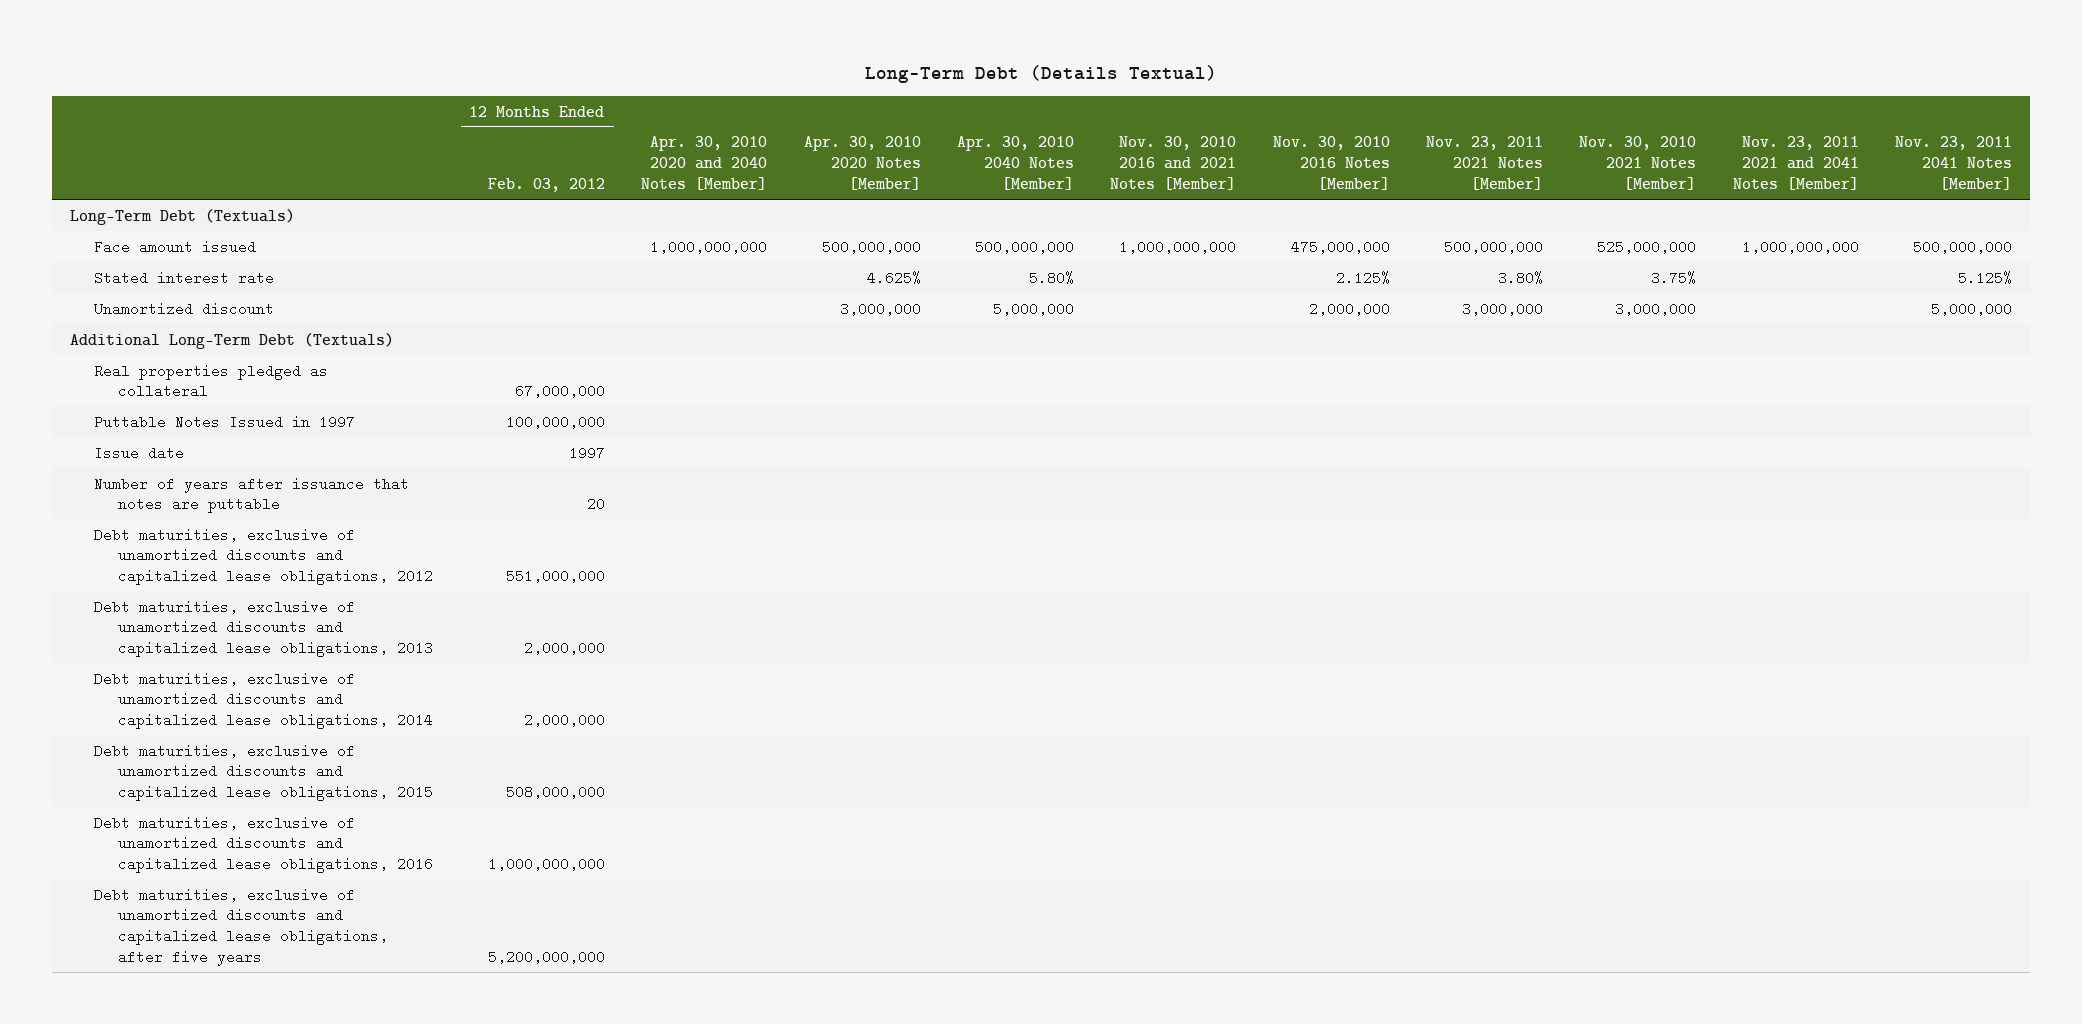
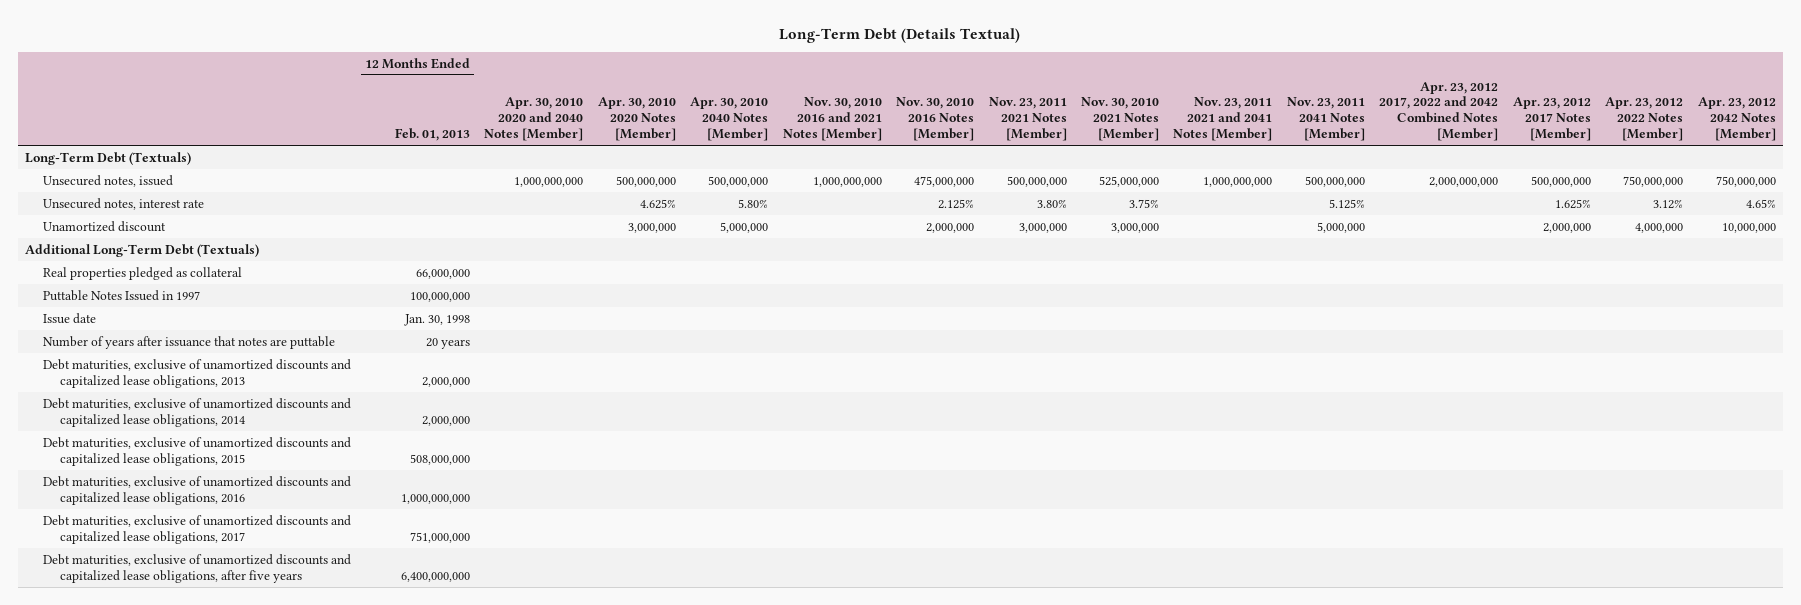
- | 12 Months Ended Feb. 03, 2012 | Apr. 30, 2010 2020 and 2040 Notes [Member] | Apr. 30, 2010 2020 Notes [Member] | Apr. 30, 2010 2040 Notes [Member] | Nov. 30, 2010 2016 and 2021 Notes [Member] | Nov. 30, 2010 2016 Notes [Member] | Nov. 23, 2011 2021 Notes [Member] | Nov. 30, 2010 2021 Notes [Member] | Nov. 23, 2011 2021 and 2041 Notes [Member] | Nov. 23, 2011 2041 Notes [Member]
+ | 12 Months Ended Feb. 01, 2013 | Apr. 30, 2010 2020 and 2040 Notes [Member] | Apr. 30, 2010 2020 Notes [Member] | Apr. 30, 2010 2040 Notes [Member] | Nov. 30, 2010 2016 and 2021 Notes [Member] | Nov. 30, 2010 2016 Notes [Member] | Nov. 23, 2011 2021 Notes [Member] | Nov. 30, 2010 2021 Notes [Member] | Nov. 23, 2011 2021 and 2041 Notes [Member] | Nov. 23, 2011 2041 Notes [Member] | Apr. 23, 2012 2017, 2022 and 2042 Combined Notes [Member] | Apr. 23, 2012 2017 Notes [Member] | Apr. 23, 2012 2022 Notes [Member] | Apr. 23, 2012 2042 Notes [Member]
- Face amount issued | | 1,000,000,000 | 500,000,000 | 500,000,000 | 1,000,000,000 | 475,000,000 | 500,000,000 | 525,000,000 | 1,000,000,000 | 500,000,000
- Stated interest rate | | | 4.625% | 5.80% | | 2.125% | 3.80% | 3.75% | | 5.125%
+ Unsecured notes, issued | | 1,000,000,000 | 500,000,000 | 500,000,000 | 1,000,000,000 | 475,000,000 | 500,000,000 | 525,000,000 | 1,000,000,000 | 500,000,000 | 2,000,000,000 | 500,000,000 | 750,000,000 | 750,000,000
+ Unsecured notes, interest rate | | | 4.625% | 5.80% | | 2.125% | 3.80% | 3.75% | | 5.125% | | 1.625% | 3.12% | 4.65%
- Debt maturities, exclusive of unamortized discounts and capitalized lease obligations, 2012 | 551,000,000 | | | | | | | | |
+ Debt maturities, exclusive of unamortized discounts and capitalized lease obligations, 2017 | 751,000,000 | | | | | | | | | | | | |

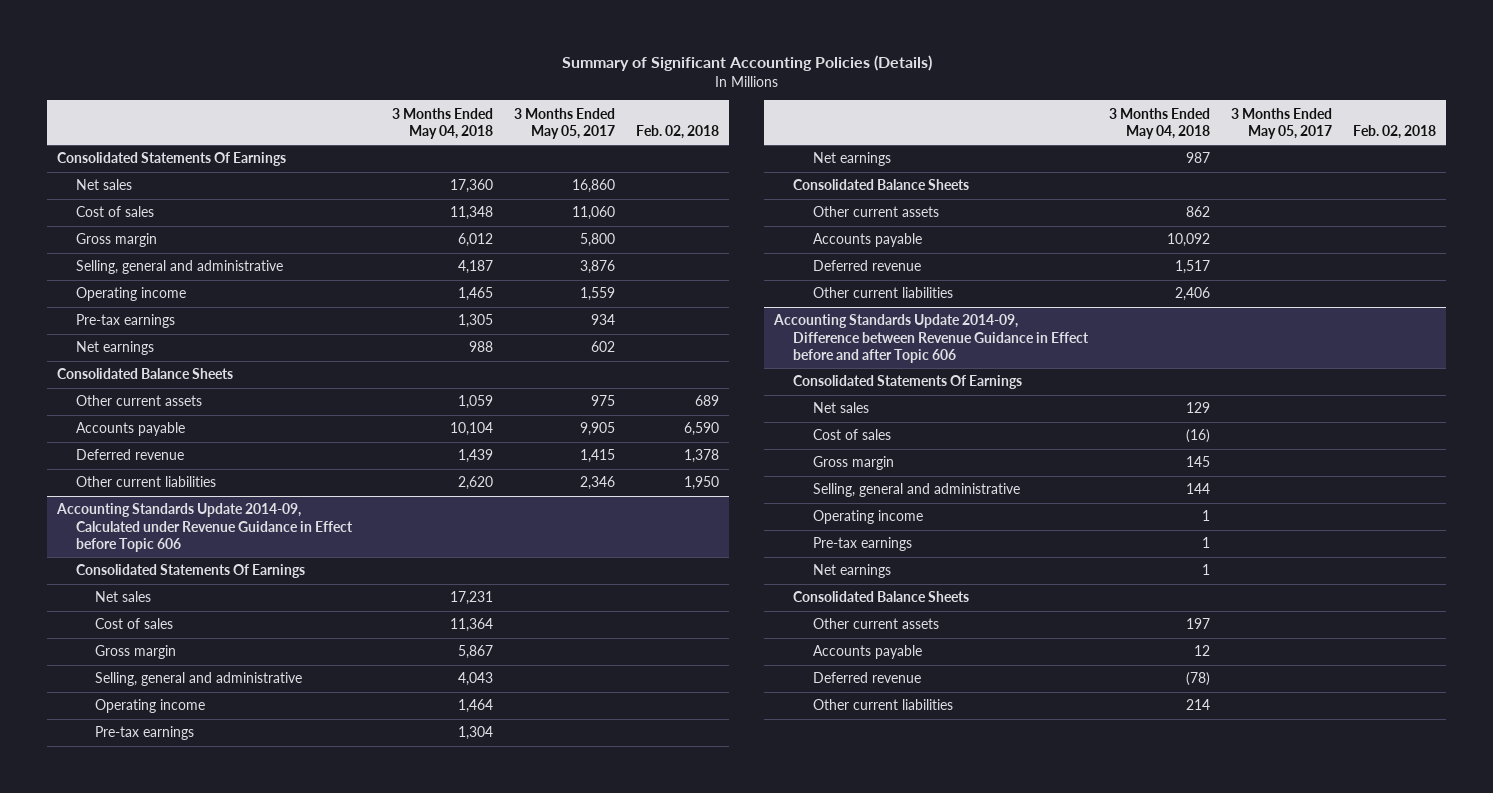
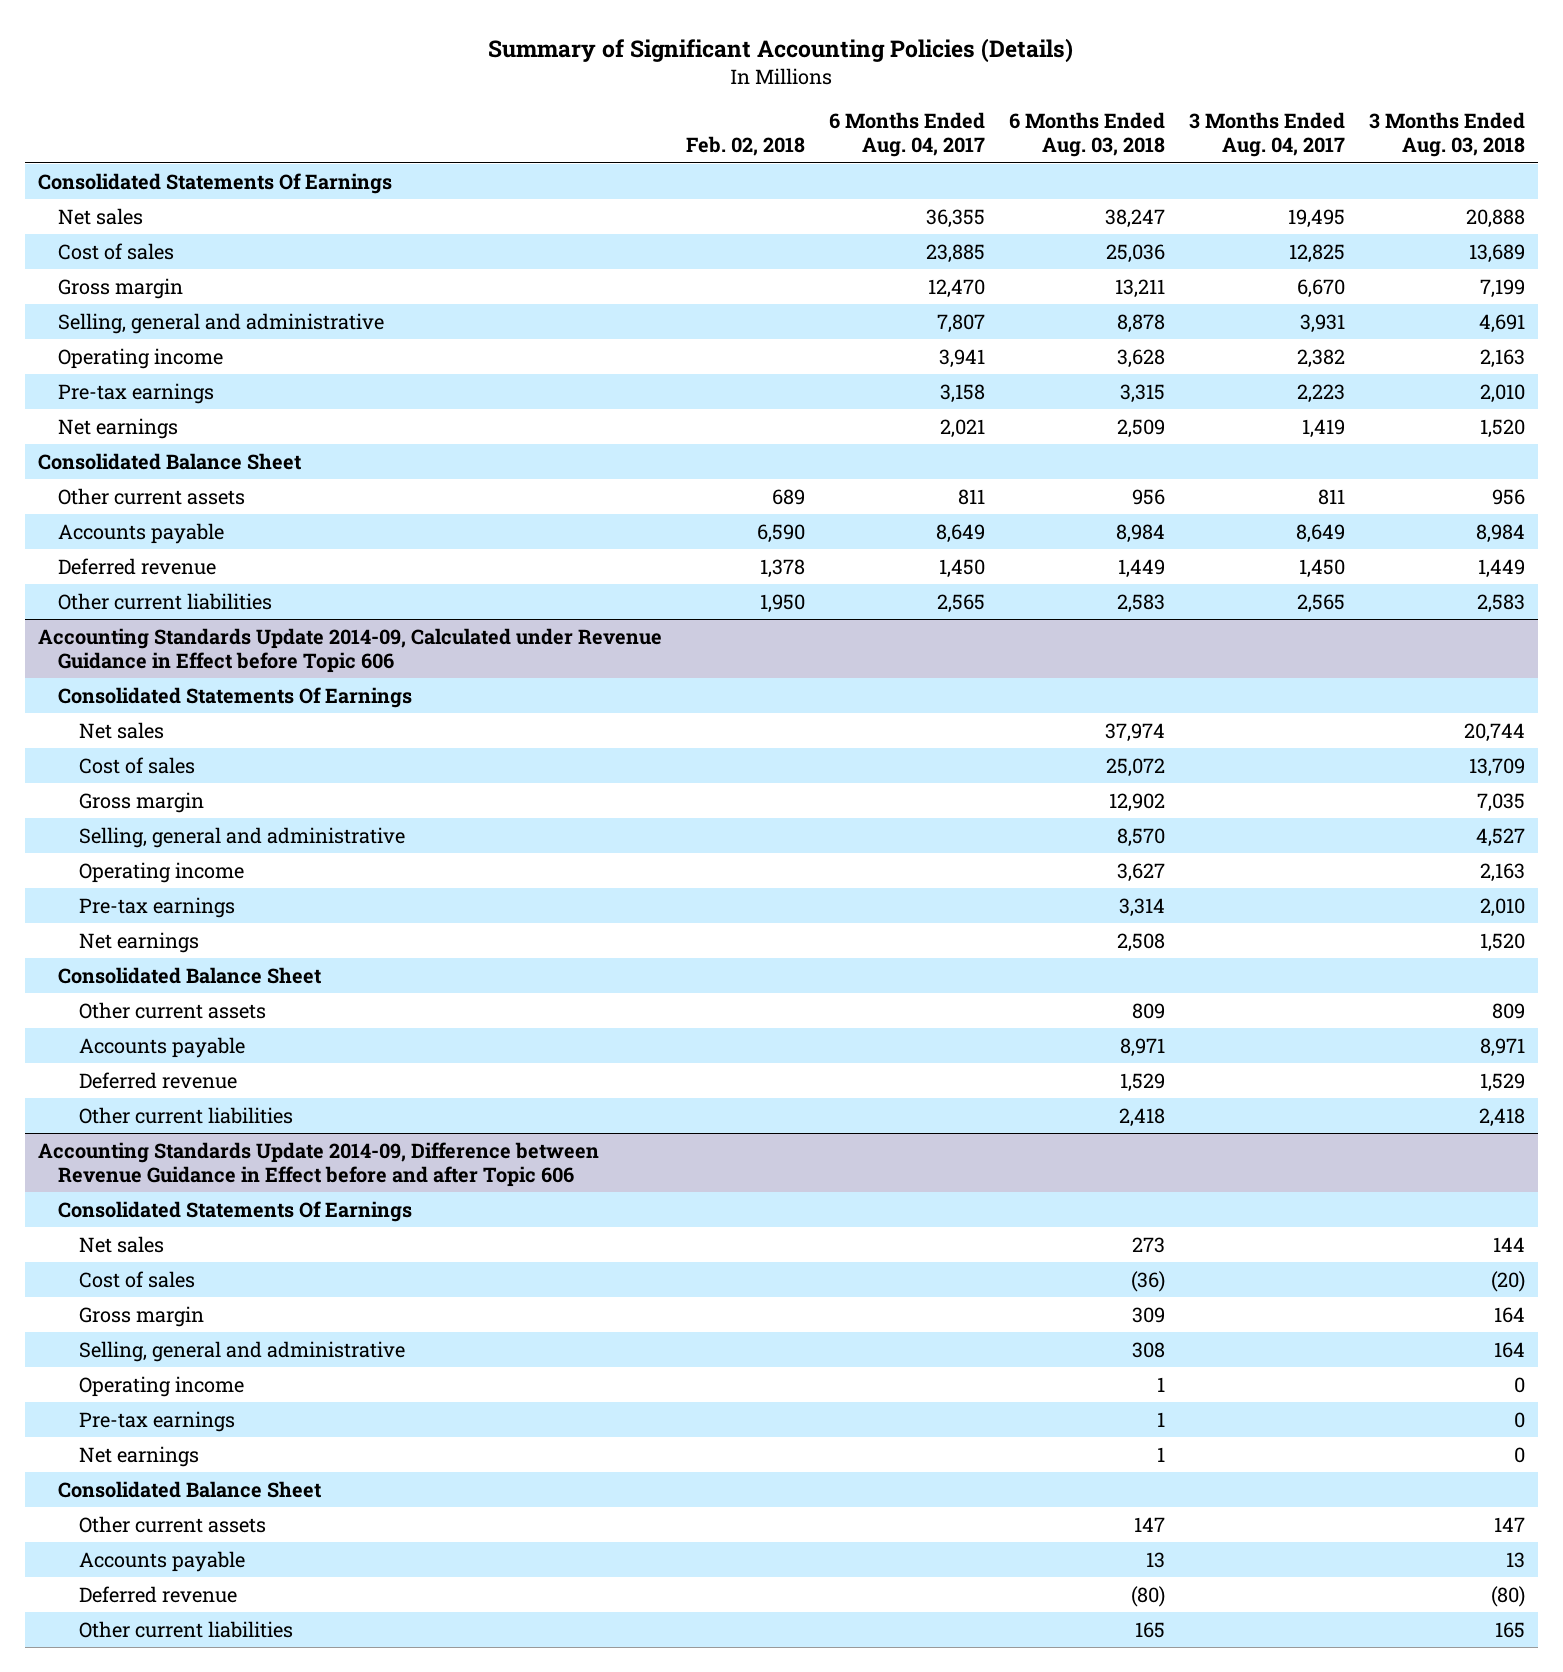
- | 3 Months Ended May 04, 2018 | 3 Months Ended May 05, 2017 | Feb. 02, 2018
+ | Feb. 02, 2018 | 6 Months Ended Aug. 04, 2017 | 6 Months Ended Aug. 03, 2018 | 3 Months Ended Aug. 04, 2017 | 3 Months Ended Aug. 03, 2018
- Consolidated Balance Sheets
+ Consolidated Balance Sheet
@ Accounting Standards Update 2014-09, Calculated under Revenue Guidance in Effect before Topic 606
- Consolidated Balance Sheets
+ Consolidated Balance Sheet
@ Accounting Standards Update 2014-09, Difference between Revenue Guidance in Effect before and after Topic 606
- Consolidated Balance Sheets
+ Consolidated Balance Sheet

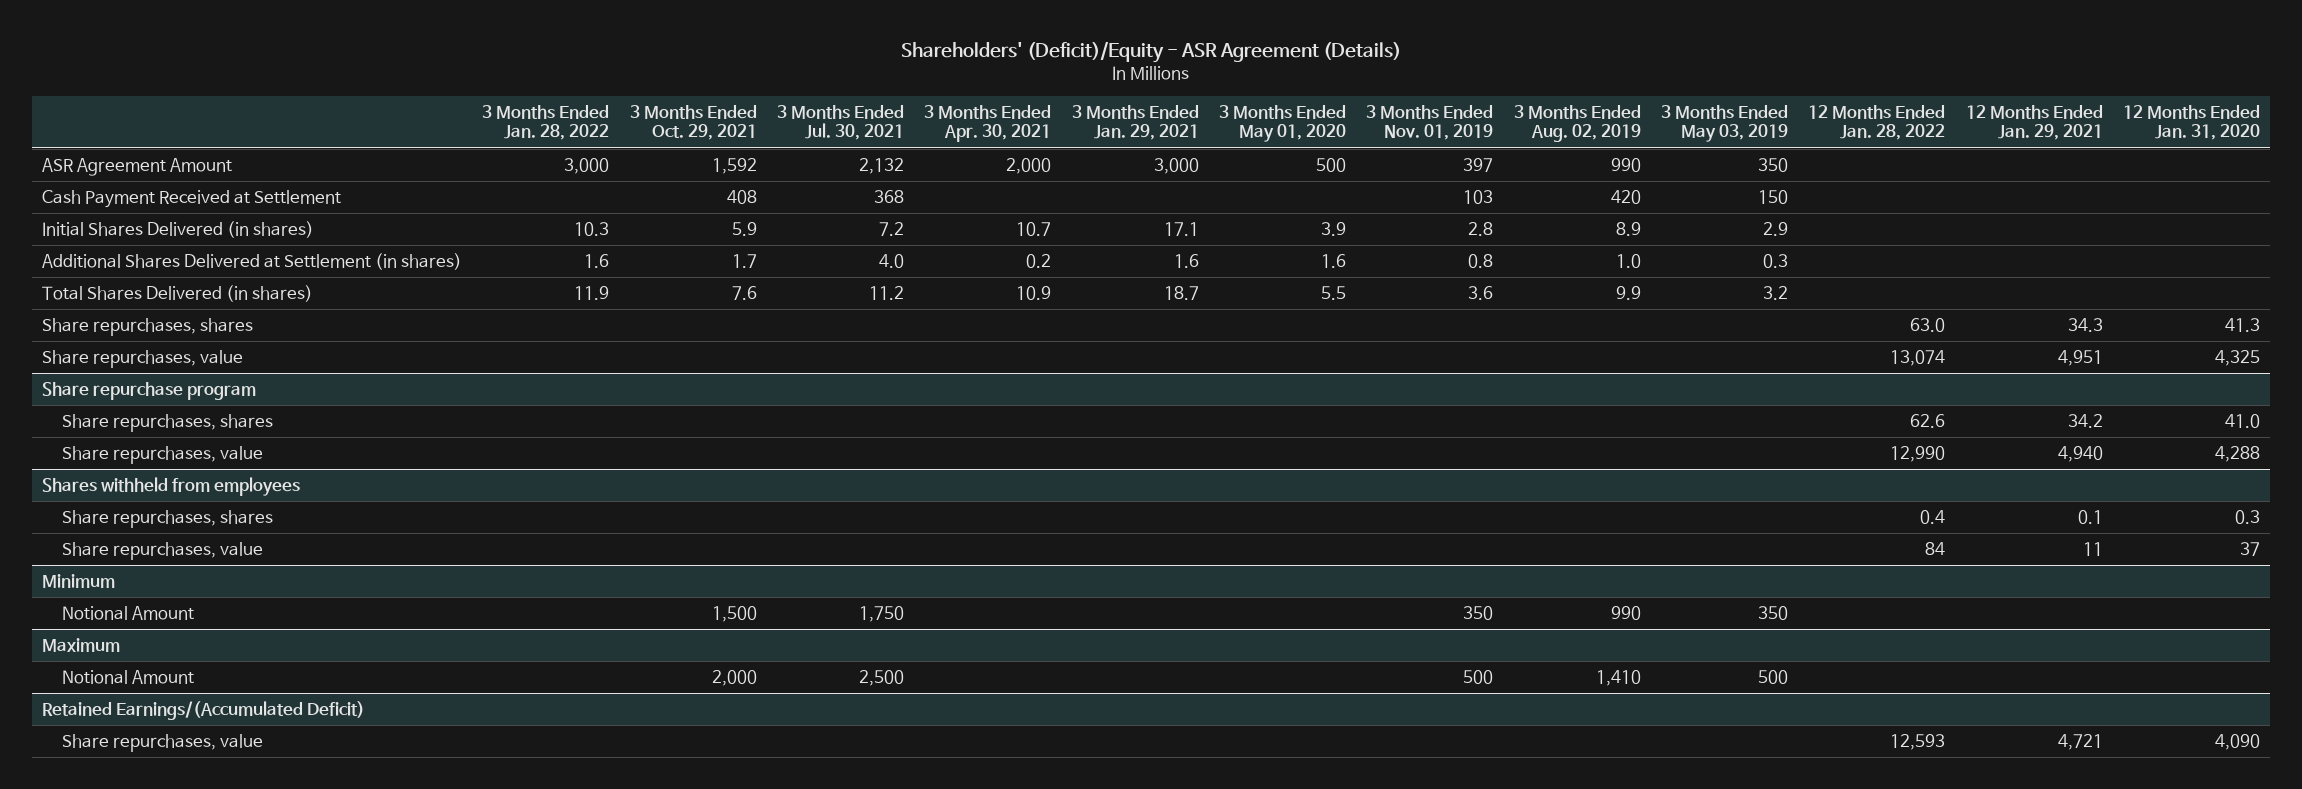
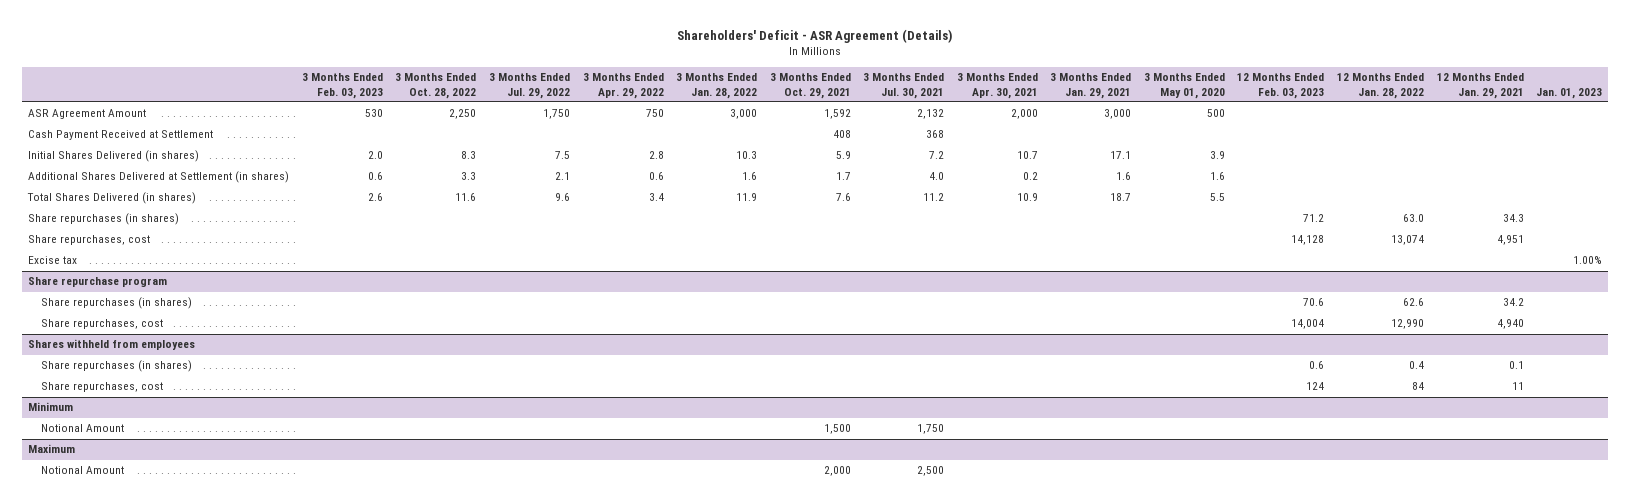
- Shareholders' (Deficit)/Equity - ASR Agreement (Details)
+ Shareholders' Deficit - ASR Agreement (Details)
- | 3 Months Ended Jan. 28, 2022 | 3 Months Ended Oct. 29, 2021 | 3 Months Ended Jul. 30, 2021 | 3 Months Ended Apr. 30, 2021 | 3 Months Ended Jan. 29, 2021 | 3 Months Ended May 01, 2020 | 3 Months Ended Nov. 01, 2019 | 3 Months Ended Aug. 02, 2019 | 3 Months Ended May 03, 2019 | 12 Months Ended Jan. 28, 2022 | 12 Months Ended Jan. 29, 2021 | 12 Months Ended Jan. 31, 2020
+ | 3 Months Ended Feb. 03, 2023 | 3 Months Ended Oct. 28, 2022 | 3 Months Ended Jul. 29, 2022 | 3 Months Ended Apr. 29, 2022 | 3 Months Ended Jan. 28, 2022 | 3 Months Ended Oct. 29, 2021 | 3 Months Ended Jul. 30, 2021 | 3 Months Ended Apr. 30, 2021 | 3 Months Ended Jan. 29, 2021 | 3 Months Ended May 01, 2020 | 12 Months Ended Feb. 03, 2023 | 12 Months Ended Jan. 28, 2022 | 12 Months Ended Jan. 29, 2021 | Jan. 01, 2023
- Share repurchases, shares | | | | | | | | | | 63.0 | 34.3 | 41.3
- Share repurchases, value | | | | | | | | | | 13,074 | 4,951 | 4,325
+ Share repurchases (in shares) | | | | | | | | | | | 71.2 | 63.0 | 34.3 |
+ Share repurchases, cost | | | | | | | | | | | 14,128 | 13,074 | 4,951 |
+ Excise tax | | | | | | | | | | | | | | 1.00%
@ Share repurchase program
- Share repurchases, shares | | | | | | | | | | 62.6 | 34.2 | 41.0
- Share repurchases, value | | | | | | | | | | 12,990 | 4,940 | 4,288
+ Share repurchases (in shares) | | | | | | | | | | | 70.6 | 62.6 | 34.2 |
+ Share repurchases, cost | | | | | | | | | | | 14,004 | 12,990 | 4,940 |
@ Shares withheld from employees
- Share repurchases, shares | | | | | | | | | | 0.4 | 0.1 | 0.3
- Share repurchases, value | | | | | | | | | | 84 | 11 | 37
+ Share repurchases (in shares) | | | | | | | | | | | 0.6 | 0.4 | 0.1 |
+ Share repurchases, cost | | | | | | | | | | | 124 | 84 | 11 |
- Retained Earnings/(Accumulated Deficit)
- Share repurchases, value | | | | | | | | | | 12,593 | 4,721 | 4,090

